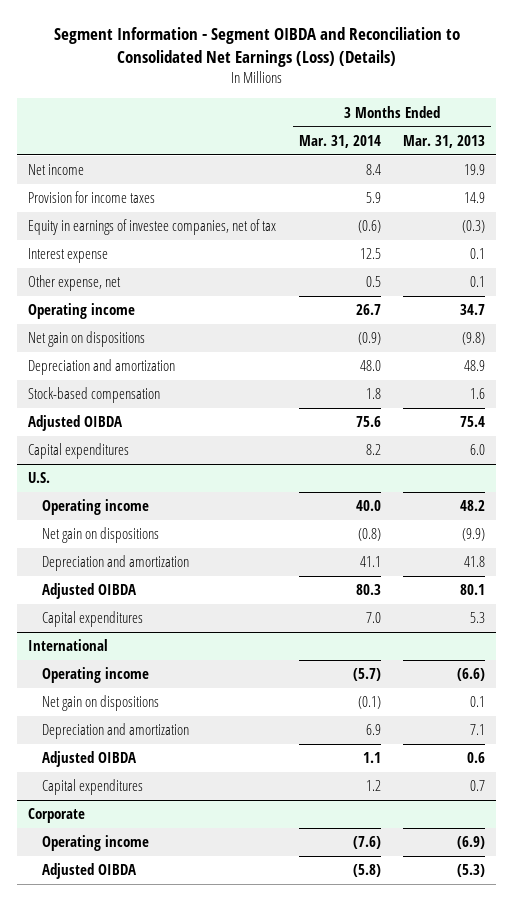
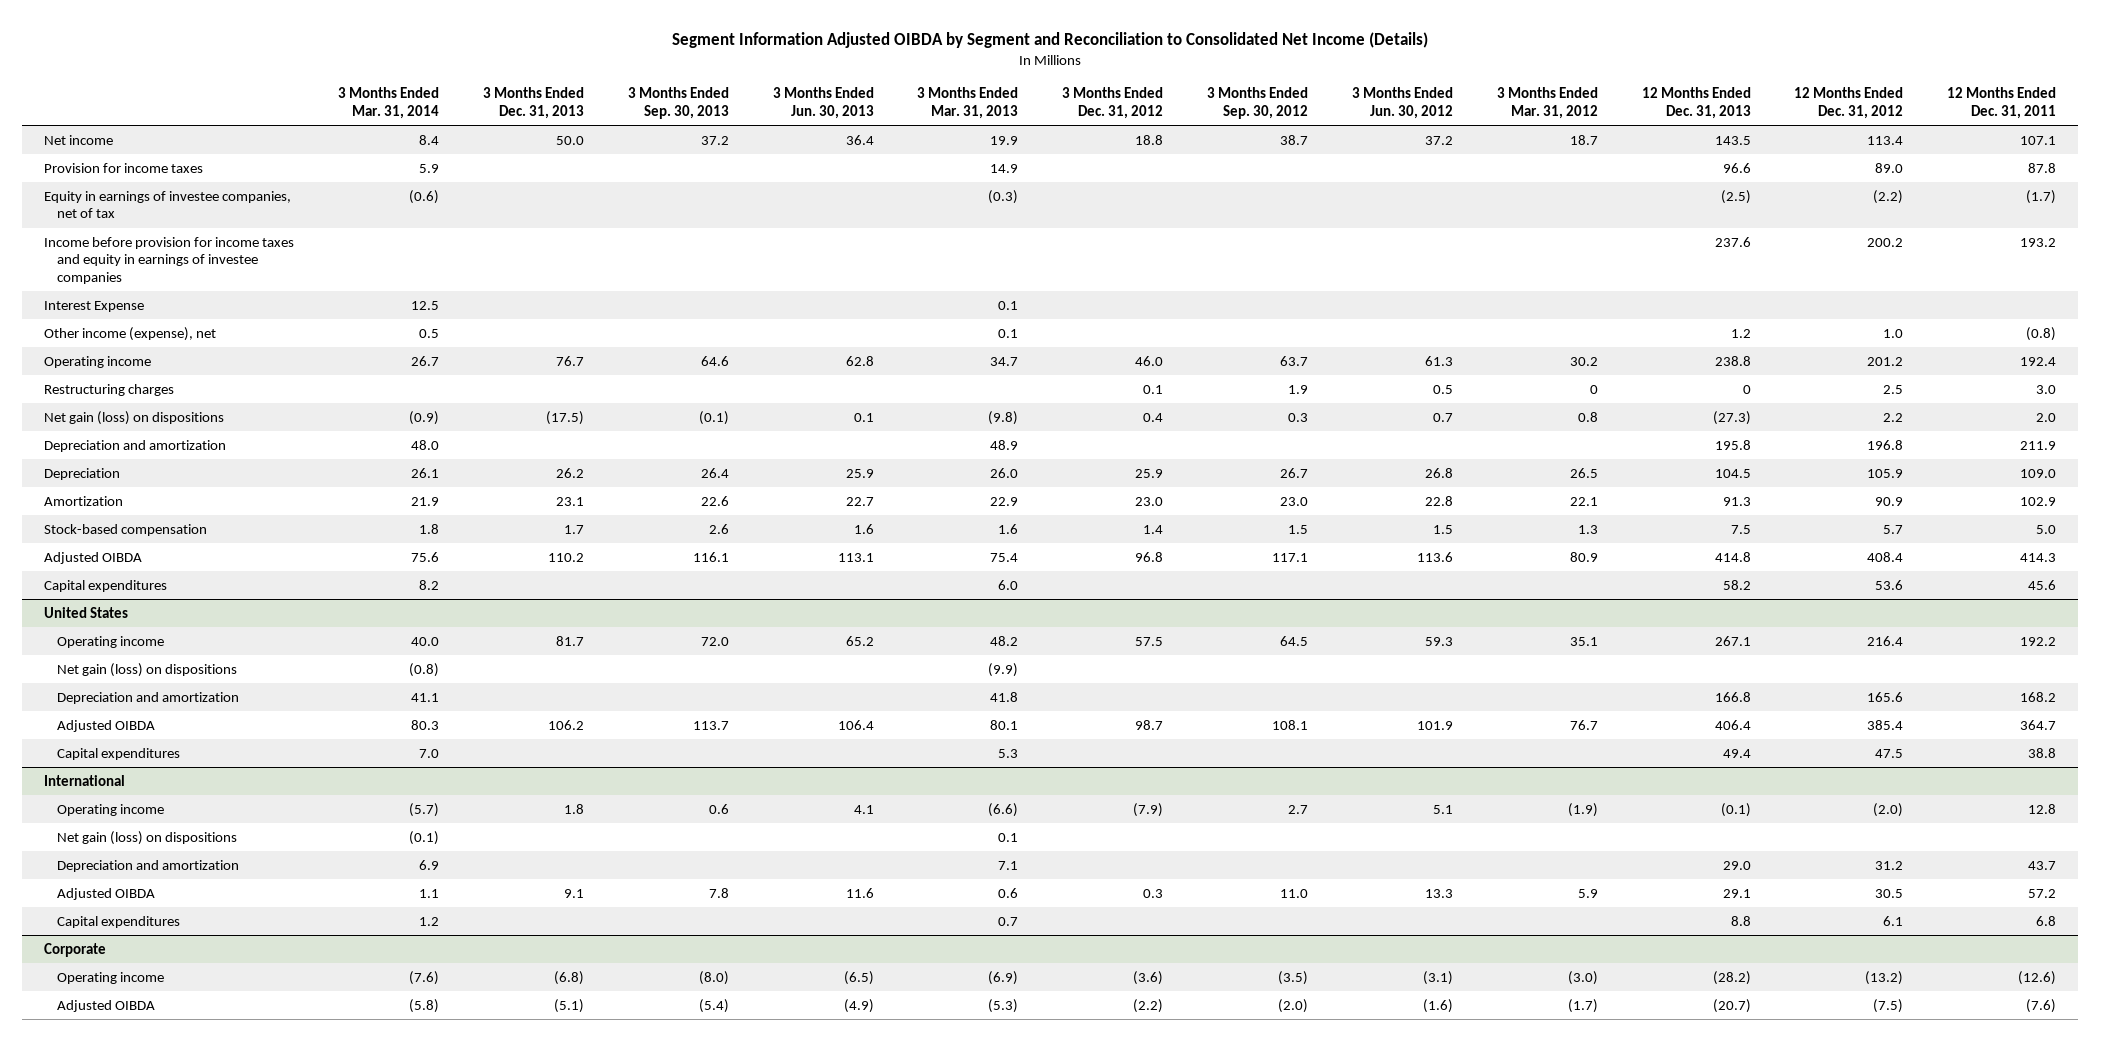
- Segment Information - Segment OIBDA and Reconciliation to Consolidated Net Earnings (Loss) (Details)
+ Segment Information Adjusted OIBDA by Segment and Reconciliation to Consolidated Net Income (Details)
- | 3 Months Ended Mar. 31, 2014 | 3 Months Ended Mar. 31, 2013
+ | 3 Months Ended Mar. 31, 2014 | 3 Months Ended Dec. 31, 2013 | 3 Months Ended Sep. 30, 2013 | 3 Months Ended Jun. 30, 2013 | 3 Months Ended Mar. 31, 2013 | 3 Months Ended Dec. 31, 2012 | 3 Months Ended Sep. 30, 2012 | 3 Months Ended Jun. 30, 2012 | 3 Months Ended Mar. 31, 2012 | 12 Months Ended Dec. 31, 2013 | 12 Months Ended Dec. 31, 2012 | 12 Months Ended Dec. 31, 2011
- Interest expense | 12.5 | 0.1
- Other expense, net | 0.5 | 0.1
+ Income before provision for income taxes and equity in earnings of investee companies | | | | | | | | | | 237.6 | 200.2 | 193.2
+ Interest Expense | 12.5 | | | | 0.1 | | | | | | |
+ Other income (expense), net | 0.5 | | | | 0.1 | | | | | 1.2 | 1.0 | (0.8)
- Net gain on dispositions | (0.9) | (9.8)
+ Restructuring charges | | | | | | 0.1 | 1.9 | 0.5 | 0 | 0 | 2.5 | 3.0
+ Net gain (loss) on dispositions | (0.9) | (17.5) | (0.1) | 0.1 | (9.8) | 0.4 | 0.3 | 0.7 | 0.8 | (27.3) | 2.2 | 2.0
+ Depreciation | 26.1 | 26.2 | 26.4 | 25.9 | 26.0 | 25.9 | 26.7 | 26.8 | 26.5 | 104.5 | 105.9 | 109.0
+ Amortization | 21.9 | 23.1 | 22.6 | 22.7 | 22.9 | 23.0 | 23.0 | 22.8 | 22.1 | 91.3 | 90.9 | 102.9
- U.S.
+ United States
- Net gain on dispositions | (0.8) | (9.9)
+ Net gain (loss) on dispositions | (0.8) | | | | (9.9) | | | | | | |
@ International
- Net gain on dispositions | (0.1) | 0.1
+ Net gain (loss) on dispositions | (0.1) | | | | 0.1 | | | | | | |

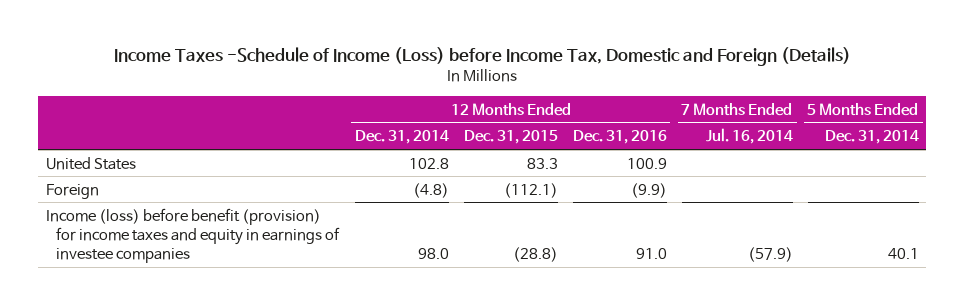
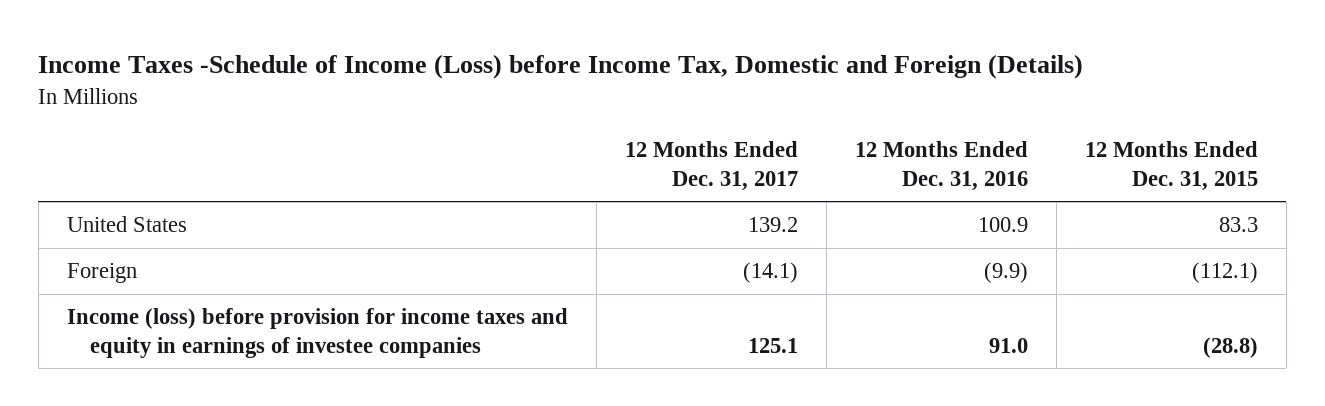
- | 12 Months Ended Dec. 31, 2014 | 12 Months Ended Dec. 31, 2015 | 12 Months Ended Dec. 31, 2016 | 7 Months Ended Jul. 16, 2014 | 5 Months Ended Dec. 31, 2014
+ | 12 Months Ended Dec. 31, 2017 | 12 Months Ended Dec. 31, 2016 | 12 Months Ended Dec. 31, 2015
- Income (loss) before benefit (provision) for income taxes and equity in earnings of investee companies | 98.0 | (28.8) | 91.0 | (57.9) | 40.1
+ Income (loss) before provision for income taxes and equity in earnings of investee companies | 125.1 | 91.0 | (28.8)

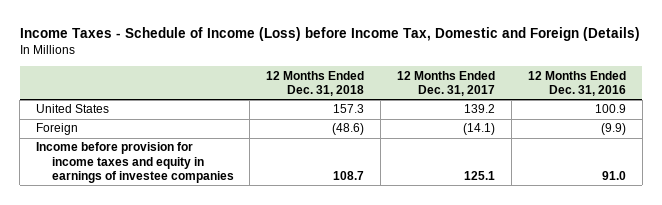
- Income Taxes -Schedule of Income (Loss) before Income Tax, Domestic and Foreign (Details)
+ Income Taxes - Schedule of Income (Loss) before Income Tax, Domestic and Foreign (Details)
- | 12 Months Ended Dec. 31, 2017 | 12 Months Ended Dec. 31, 2016 | 12 Months Ended Dec. 31, 2015
+ | 12 Months Ended Dec. 31, 2018 | 12 Months Ended Dec. 31, 2017 | 12 Months Ended Dec. 31, 2016
- Income (loss) before provision for income taxes and equity in earnings of investee companies | 125.1 | 91.0 | (28.8)
+ Income before provision for income taxes and equity in earnings of investee companies | 108.7 | 125.1 | 91.0

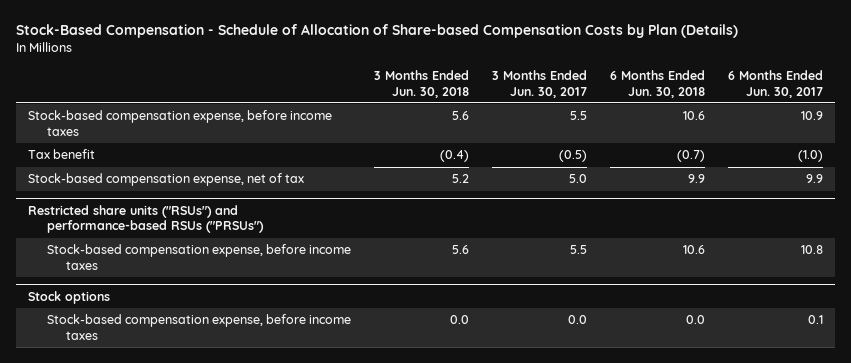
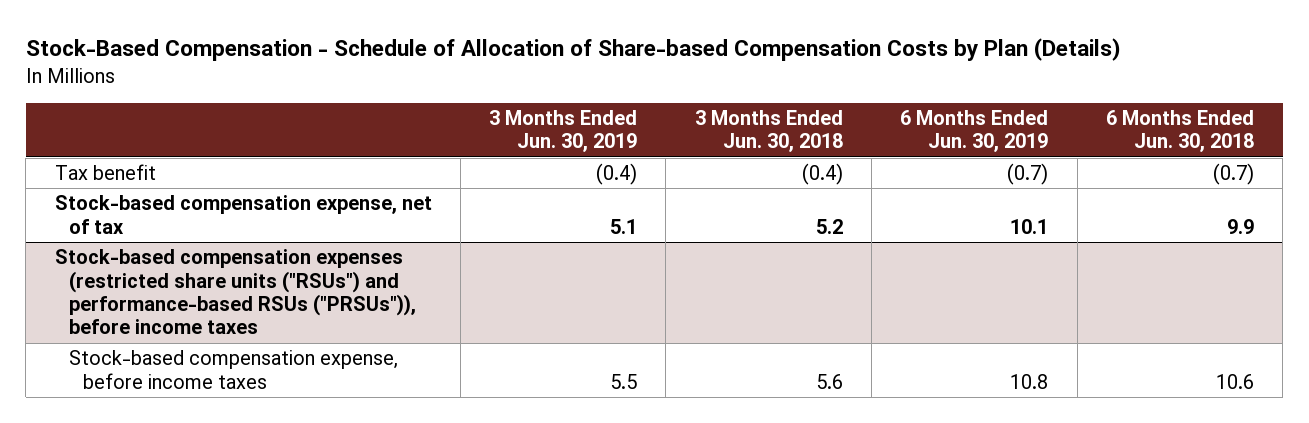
- | 3 Months Ended Jun. 30, 2018 | 3 Months Ended Jun. 30, 2017 | 6 Months Ended Jun. 30, 2018 | 6 Months Ended Jun. 30, 2017
+ | 3 Months Ended Jun. 30, 2019 | 3 Months Ended Jun. 30, 2018 | 6 Months Ended Jun. 30, 2019 | 6 Months Ended Jun. 30, 2018
- Stock-based compensation expense, before income taxes | 5.6 | 5.5 | 10.6 | 10.9
- Restricted share units ("RSUs") and performance-based RSUs ("PRSUs")
+ Stock-based compensation expenses (restricted share units ("RSUs") and performance-based RSUs ("PRSUs")), before income taxes
- Stock options
- Stock-based compensation expense, before income taxes | 0.0 | 0.0 | 0.0 | 0.1

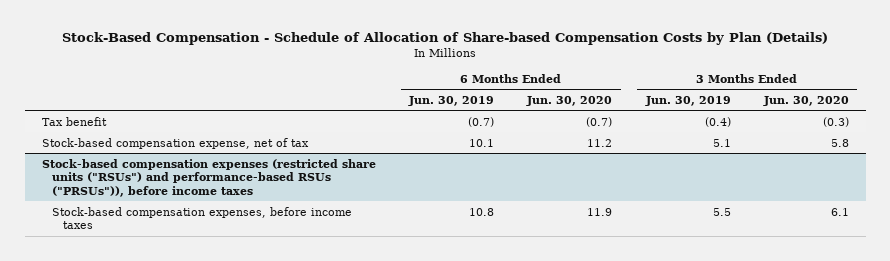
- | 3 Months Ended Jun. 30, 2019 | 3 Months Ended Jun. 30, 2018 | 6 Months Ended Jun. 30, 2019 | 6 Months Ended Jun. 30, 2018
+ | 6 Months Ended Jun. 30, 2019 | 6 Months Ended Jun. 30, 2020 | 3 Months Ended Jun. 30, 2019 | 3 Months Ended Jun. 30, 2020
@ Stock-based compensation expenses (restricted share units ("RSUs") and performance-based RSUs ("PRSUs")), before income taxes
- Stock-based compensation expense, before income taxes | 5.5 | 5.6 | 10.8 | 10.6
+ Stock-based compensation expenses, before income taxes | 10.8 | 11.9 | 5.5 | 6.1

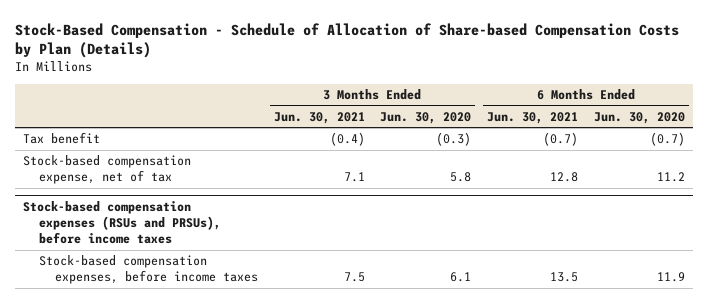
- | 6 Months Ended Jun. 30, 2019 | 6 Months Ended Jun. 30, 2020 | 3 Months Ended Jun. 30, 2019 | 3 Months Ended Jun. 30, 2020
+ | 3 Months Ended Jun. 30, 2021 | 3 Months Ended Jun. 30, 2020 | 6 Months Ended Jun. 30, 2021 | 6 Months Ended Jun. 30, 2020
- Stock-based compensation expenses (restricted share units ("RSUs") and performance-based RSUs ("PRSUs")), before income taxes
+ Stock-based compensation expenses (RSUs and PRSUs), before income taxes

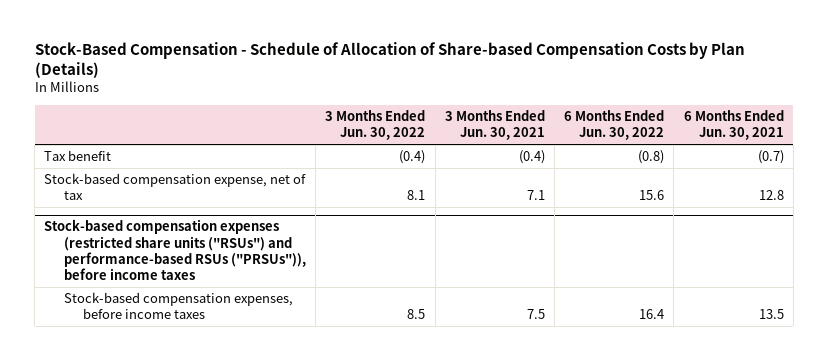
- | 3 Months Ended Jun. 30, 2021 | 3 Months Ended Jun. 30, 2020 | 6 Months Ended Jun. 30, 2021 | 6 Months Ended Jun. 30, 2020
+ | 3 Months Ended Jun. 30, 2022 | 3 Months Ended Jun. 30, 2021 | 6 Months Ended Jun. 30, 2022 | 6 Months Ended Jun. 30, 2021
- Stock-based compensation expenses (RSUs and PRSUs), before income taxes
+ Stock-based compensation expenses (restricted share units ("RSUs") and performance-based RSUs ("PRSUs")), before income taxes

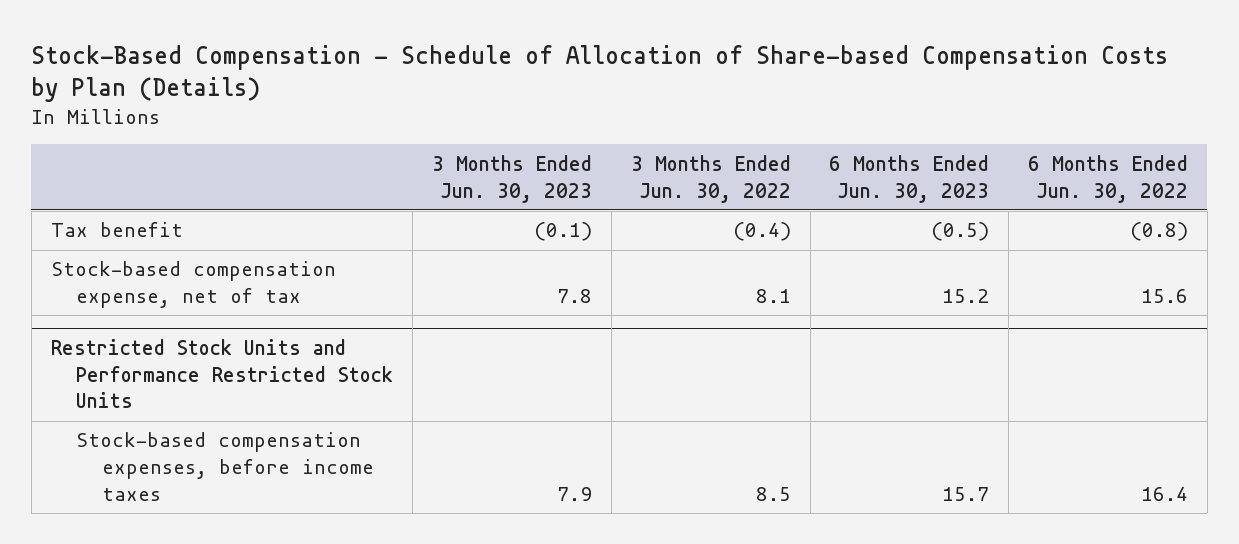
- | 3 Months Ended Jun. 30, 2022 | 3 Months Ended Jun. 30, 2021 | 6 Months Ended Jun. 30, 2022 | 6 Months Ended Jun. 30, 2021
+ | 3 Months Ended Jun. 30, 2023 | 3 Months Ended Jun. 30, 2022 | 6 Months Ended Jun. 30, 2023 | 6 Months Ended Jun. 30, 2022
- Stock-based compensation expenses (restricted share units ("RSUs") and performance-based RSUs ("PRSUs")), before income taxes
+ Restricted Stock Units and Performance Restricted Stock Units

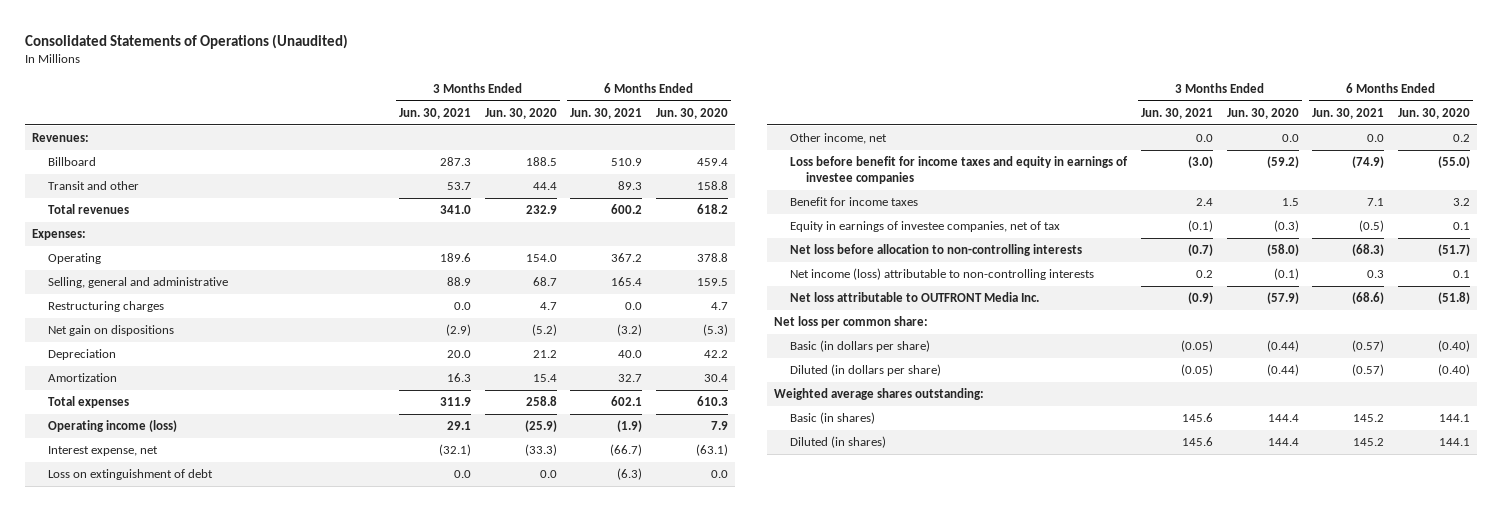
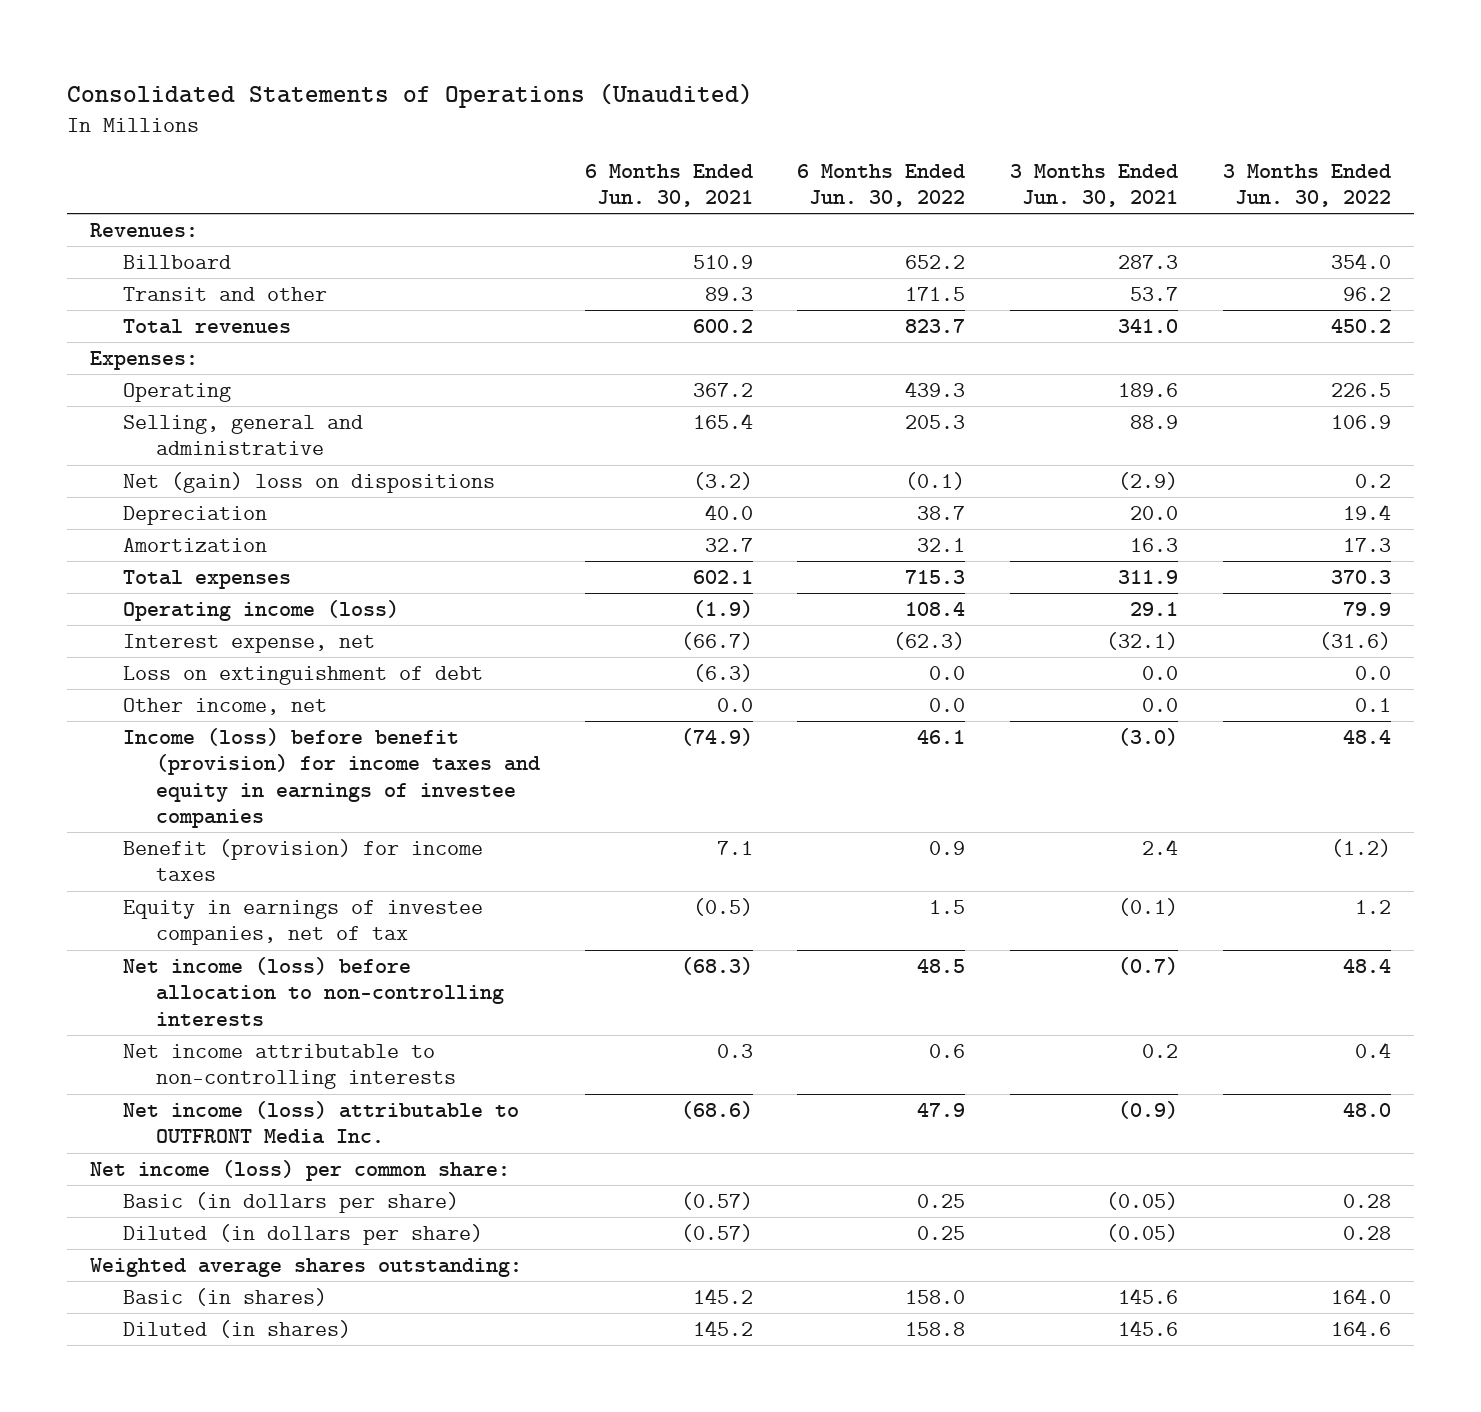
- | 3 Months Ended Jun. 30, 2021 | 3 Months Ended Jun. 30, 2020 | 6 Months Ended Jun. 30, 2021 | 6 Months Ended Jun. 30, 2020
+ | 6 Months Ended Jun. 30, 2021 | 6 Months Ended Jun. 30, 2022 | 3 Months Ended Jun. 30, 2021 | 3 Months Ended Jun. 30, 2022
- Restructuring charges | 0.0 | 4.7 | 0.0 | 4.7
- Net gain on dispositions | (2.9) | (5.2) | (3.2) | (5.3)
+ Net (gain) loss on dispositions | (3.2) | (0.1) | (2.9) | 0.2
- Loss before benefit for income taxes and equity in earnings of investee companies | (3.0) | (59.2) | (74.9) | (55.0)
- Benefit for income taxes | 2.4 | 1.5 | 7.1 | 3.2
+ Income (loss) before benefit (provision) for income taxes and equity in earnings of investee companies | (74.9) | 46.1 | (3.0) | 48.4
+ Benefit (provision) for income taxes | 7.1 | 0.9 | 2.4 | (1.2)
- Net loss before allocation to non-controlling interests | (0.7) | (58.0) | (68.3) | (51.7)
- Net income (loss) attributable to non-controlling interests | 0.2 | (0.1) | 0.3 | 0.1
- Net loss attributable to OUTFRONT Media Inc. | (0.9) | (57.9) | (68.6) | (51.8)
- Net loss per common share:
+ Net income (loss) before allocation to non-controlling interests | (68.3) | 48.5 | (0.7) | 48.4
+ Net income attributable to non-controlling interests | 0.3 | 0.6 | 0.2 | 0.4
+ Net income (loss) attributable to OUTFRONT Media Inc. | (68.6) | 47.9 | (0.9) | 48.0
+ Net income (loss) per common share:

